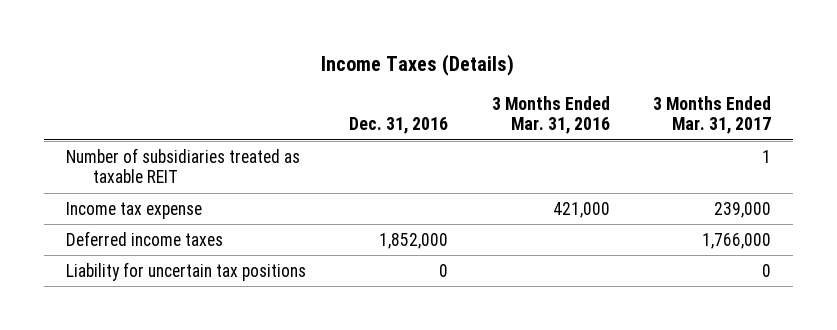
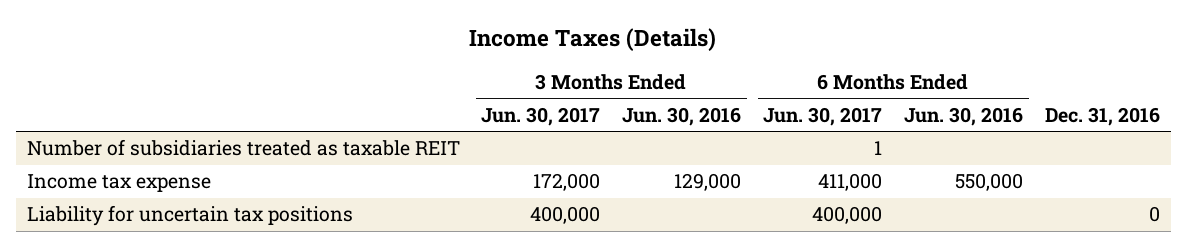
- | Dec. 31, 2016 | 3 Months Ended Mar. 31, 2016 | 3 Months Ended Mar. 31, 2017
+ | 3 Months Ended Jun. 30, 2017 | 3 Months Ended Jun. 30, 2016 | 6 Months Ended Jun. 30, 2017 | 6 Months Ended Jun. 30, 2016 | Dec. 31, 2016
- Deferred income taxes | 1,852,000 | | 1,766,000

